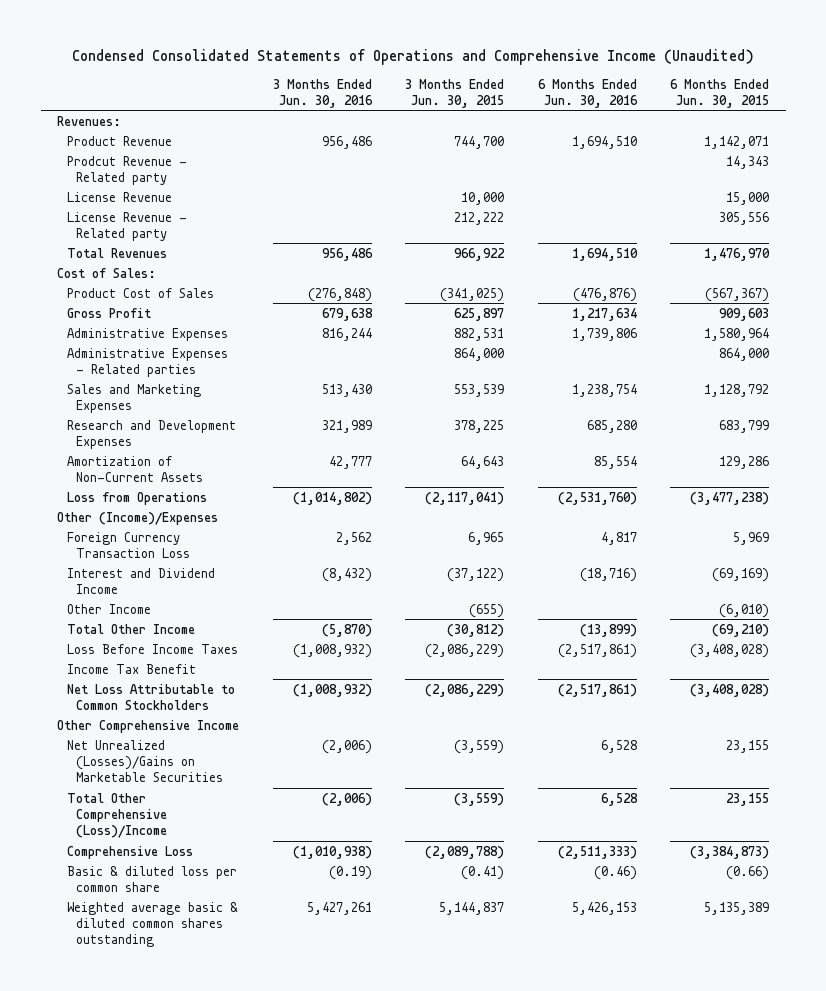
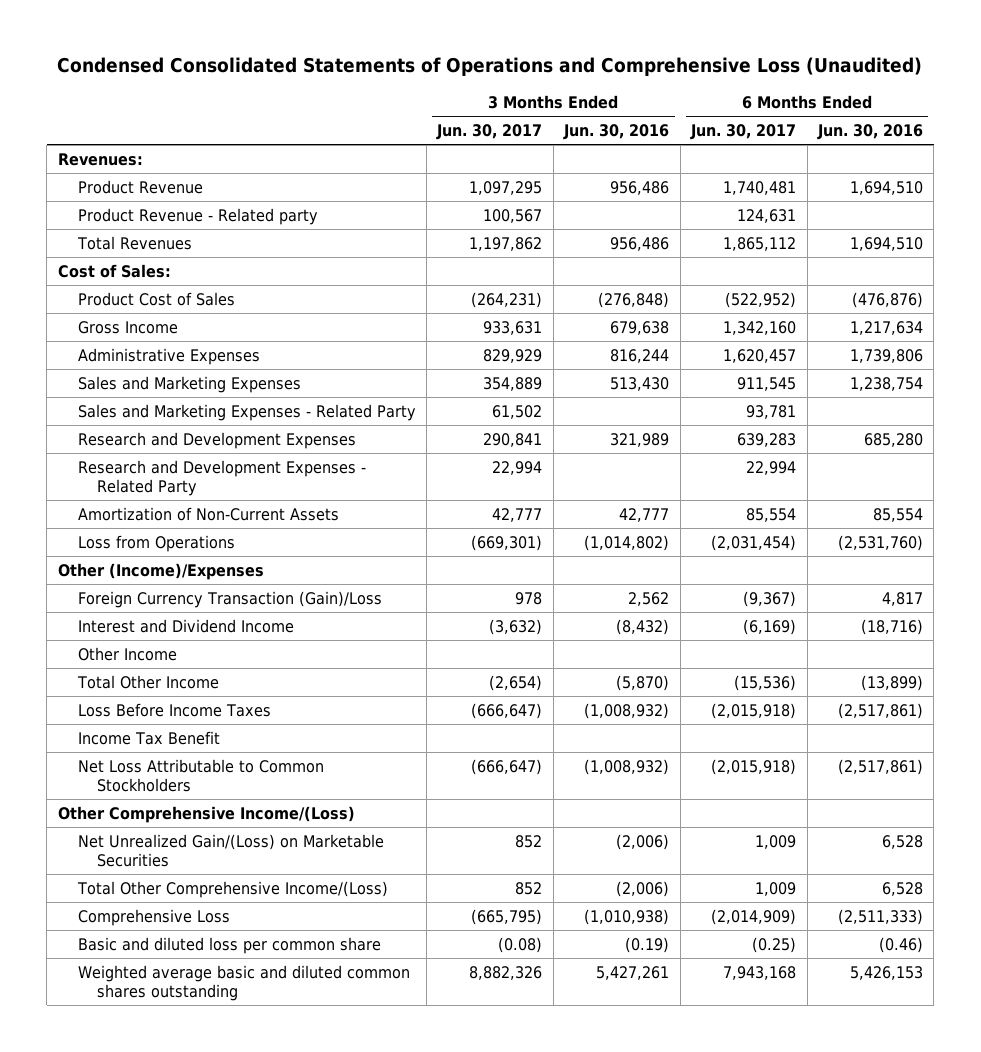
- Condensed Consolidated Statements of Operations and Comprehensive Income (Unaudited)
+ Condensed Consolidated Statements of Operations and Comprehensive Loss (Unaudited)
- | 3 Months Ended Jun. 30, 2016 | 3 Months Ended Jun. 30, 2015 | 6 Months Ended Jun. 30, 2016 | 6 Months Ended Jun. 30, 2015
+ | 3 Months Ended Jun. 30, 2017 | 3 Months Ended Jun. 30, 2016 | 6 Months Ended Jun. 30, 2017 | 6 Months Ended Jun. 30, 2016
- Prodcut Revenue - Related party | | | | 14,343
- License Revenue | | 10,000 | | 15,000
- License Revenue - Related party | | 212,222 | | 305,556
+ Product Revenue - Related party | 100,567 | | 124,631 |
- Gross Profit | 679,638 | 625,897 | 1,217,634 | 909,603
+ Gross Income | 933,631 | 679,638 | 1,342,160 | 1,217,634
- Administrative Expenses - Related parties | | 864,000 | | 864,000
+ Sales and Marketing Expenses - Related Party | 61,502 | | 93,781 |
+ Research and Development Expenses - Related Party | 22,994 | | 22,994 |
- Foreign Currency Transaction Loss | 2,562 | 6,965 | 4,817 | 5,969
+ Foreign Currency Transaction (Gain)/Loss | 978 | 2,562 | (9,367) | 4,817
- Other Comprehensive Income
- Net Unrealized (Losses)/Gains on Marketable Securities | (2,006) | (3,559) | 6,528 | 23,155
- Total Other Comprehensive (Loss)/Income | (2,006) | (3,559) | 6,528 | 23,155
+ Other Comprehensive Income/(Loss)
+ Net Unrealized Gain/(Loss) on Marketable Securities | 852 | (2,006) | 1,009 | 6,528
+ Total Other Comprehensive Income/(Loss) | 852 | (2,006) | 1,009 | 6,528
- Basic & diluted loss per common share | (0.19) | (0.41) | (0.46) | (0.66)
- Weighted average basic & diluted common shares outstanding | 5,427,261 | 5,144,837 | 5,426,153 | 5,135,389
+ Basic and diluted loss per common share | (0.08) | (0.19) | (0.25) | (0.46)
+ Weighted average basic and diluted common shares outstanding | 8,882,326 | 5,427,261 | 7,943,168 | 5,426,153

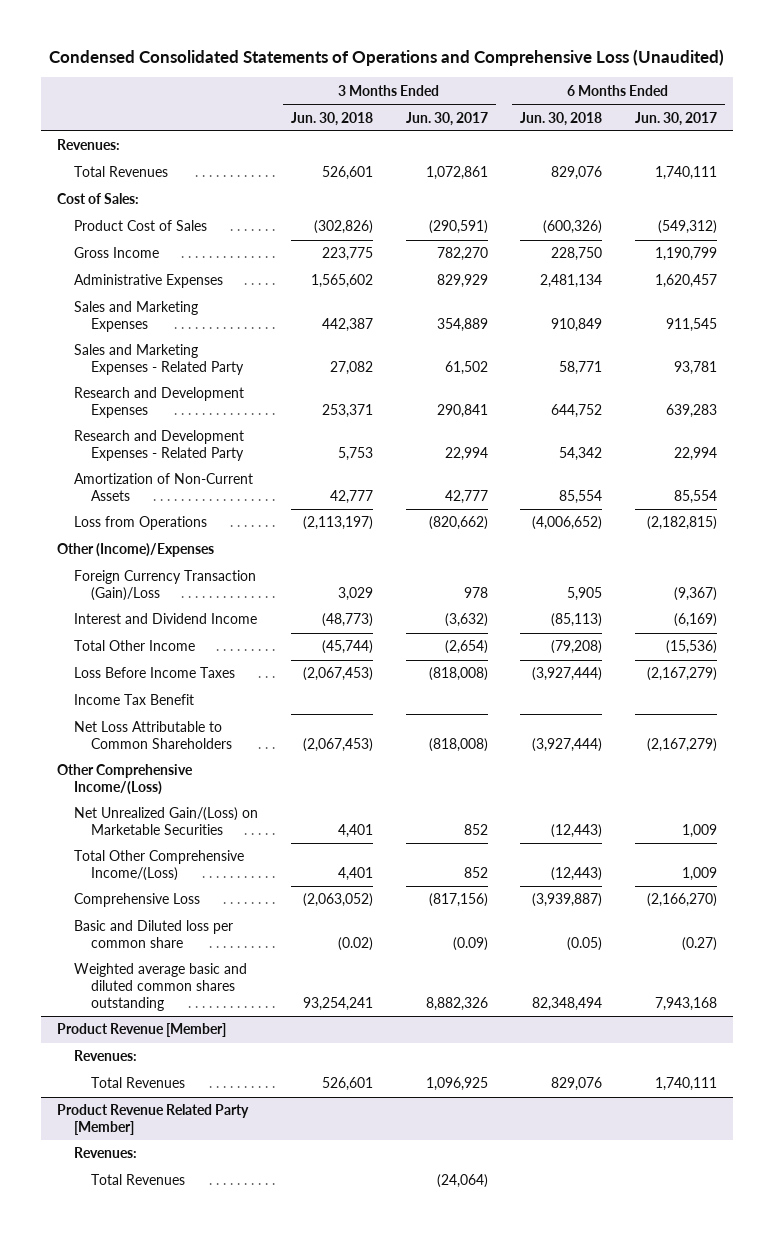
- | 3 Months Ended Jun. 30, 2017 | 3 Months Ended Jun. 30, 2016 | 6 Months Ended Jun. 30, 2017 | 6 Months Ended Jun. 30, 2016
+ | 3 Months Ended Jun. 30, 2018 | 3 Months Ended Jun. 30, 2017 | 6 Months Ended Jun. 30, 2018 | 6 Months Ended Jun. 30, 2017
- Product Revenue | 1,097,295 | 956,486 | 1,740,481 | 1,694,510
- Product Revenue - Related party | 100,567 | | 124,631 |
- Total Revenues | 1,197,862 | 956,486 | 1,865,112 | 1,694,510
+ Total Revenues | 526,601 | 1,072,861 | 829,076 | 1,740,111
- Product Cost of Sales | (264,231) | (276,848) | (522,952) | (476,876)
- Gross Income | 933,631 | 679,638 | 1,342,160 | 1,217,634
+ Product Cost of Sales | (302,826) | (290,591) | (600,326) | (549,312)
+ Gross Income | 223,775 | 782,270 | 228,750 | 1,190,799
- Loss from Operations | (669,301) | (1,014,802) | (2,031,454) | (2,531,760)
+ Loss from Operations | (2,113,197) | (820,662) | (4,006,652) | (2,182,815)
- Other Income
- Loss Before Income Taxes | (666,647) | (1,008,932) | (2,015,918) | (2,517,861)
+ Loss Before Income Taxes | (2,067,453) | (818,008) | (3,927,444) | (2,167,279)
- Net Loss Attributable to Common Stockholders | (666,647) | (1,008,932) | (2,015,918) | (2,517,861)
+ Net Loss Attributable to Common Shareholders | (2,067,453) | (818,008) | (3,927,444) | (2,167,279)
- Comprehensive Loss | (665,795) | (1,010,938) | (2,014,909) | (2,511,333)
- Basic and diluted loss per common share | (0.08) | (0.19) | (0.25) | (0.46)
+ Comprehensive Loss | (2,063,052) | (817,156) | (3,939,887) | (2,166,270)
+ Basic and Diluted loss per common share | (0.02) | (0.09) | (0.05) | (0.27)
+ Product Revenue [Member]
+ Revenues:
+ Total Revenues | 526,601 | 1,096,925 | 829,076 | 1,740,111
+ Product Revenue Related Party [Member]
+ Revenues:
+ Total Revenues | | (24,064) | |

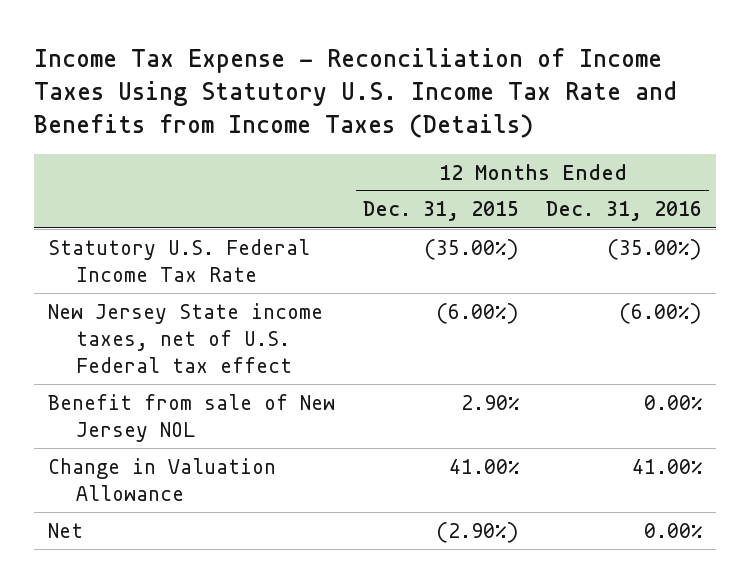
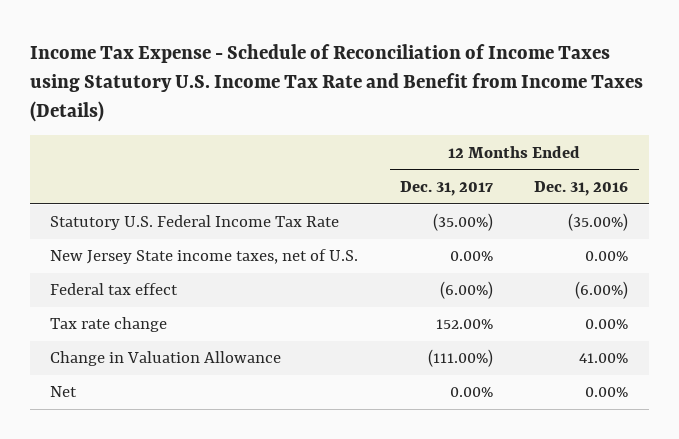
- Income Tax Expense - Reconciliation of Income Taxes Using Statutory U.S. Income Tax Rate and Benefits from Income Taxes (Details)
+ Income Tax Expense - Schedule of Reconciliation of Income Taxes using Statutory U.S. Income Tax Rate and Benefit from Income Taxes (Details)
- | 12 Months Ended Dec. 31, 2015 | 12 Months Ended Dec. 31, 2016
+ | 12 Months Ended Dec. 31, 2017 | 12 Months Ended Dec. 31, 2016
- New Jersey State income taxes, net of U.S. Federal tax effect | (6.00%) | (6.00%)
- Benefit from sale of New Jersey NOL | 2.90% | 0.00%
+ New Jersey State income taxes, net of U.S. | 0.00% | 0.00%
+ Federal tax effect | (6.00%) | (6.00%)
+ Tax rate change | 152.00% | 0.00%

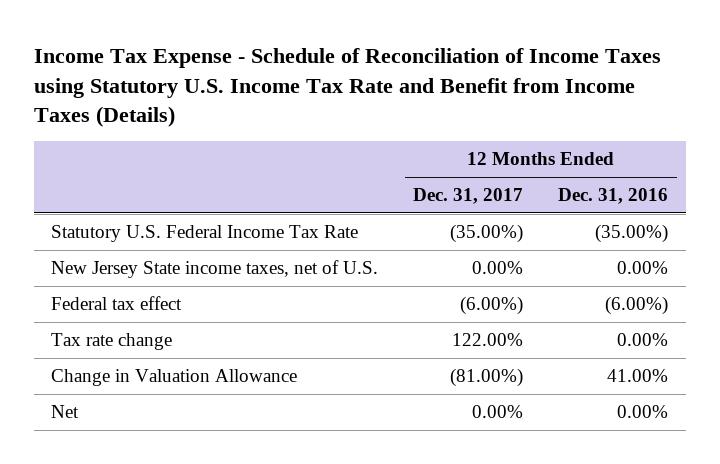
- Tax rate change | 152.00% | 0.00%
- Change in Valuation Allowance | (111.00%) | 41.00%
+ Tax rate change | 122.00% | 0.00%
+ Change in Valuation Allowance | (81.00%) | 41.00%

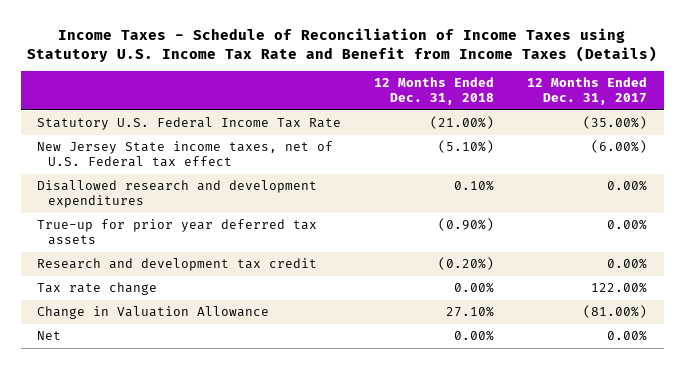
- Income Tax Expense - Schedule of Reconciliation of Income Taxes using Statutory U.S. Income Tax Rate and Benefit from Income Taxes (Details)
+ Income Taxes - Schedule of Reconciliation of Income Taxes using Statutory U.S. Income Tax Rate and Benefit from Income Taxes (Details)
- | 12 Months Ended Dec. 31, 2017 | 12 Months Ended Dec. 31, 2016
+ | 12 Months Ended Dec. 31, 2018 | 12 Months Ended Dec. 31, 2017
- New Jersey State income taxes, net of U.S. | 0.00% | 0.00%
- Federal tax effect | (6.00%) | (6.00%)
+ New Jersey State income taxes, net of U.S. Federal tax effect | (5.10%) | (6.00%)
+ Disallowed research and development expenditures | 0.10% | 0.00%
+ True-up for prior year deferred tax assets | (0.90%) | 0.00%
+ Research and development tax credit | (0.20%) | 0.00%

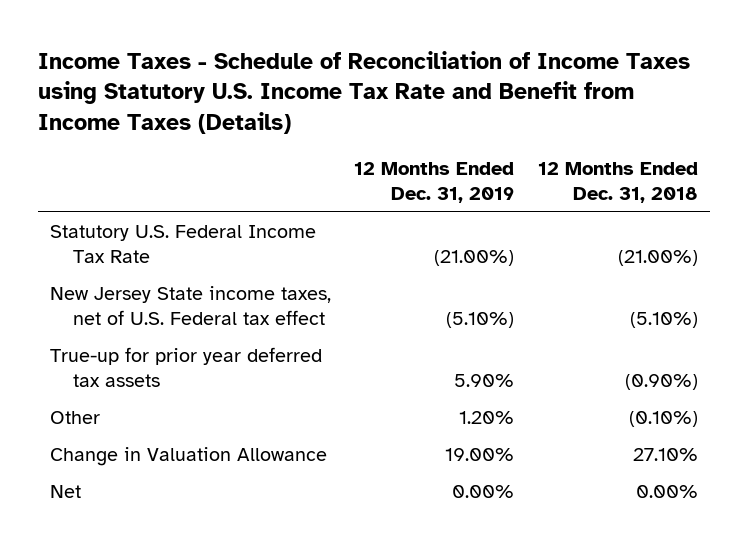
- | 12 Months Ended Dec. 31, 2018 | 12 Months Ended Dec. 31, 2017
+ | 12 Months Ended Dec. 31, 2019 | 12 Months Ended Dec. 31, 2018
- Disallowed research and development expenditures | 0.10% | 0.00%
- Research and development tax credit | (0.20%) | 0.00%
- Tax rate change | 0.00% | 122.00%
+ Other | 1.20% | (0.10%)

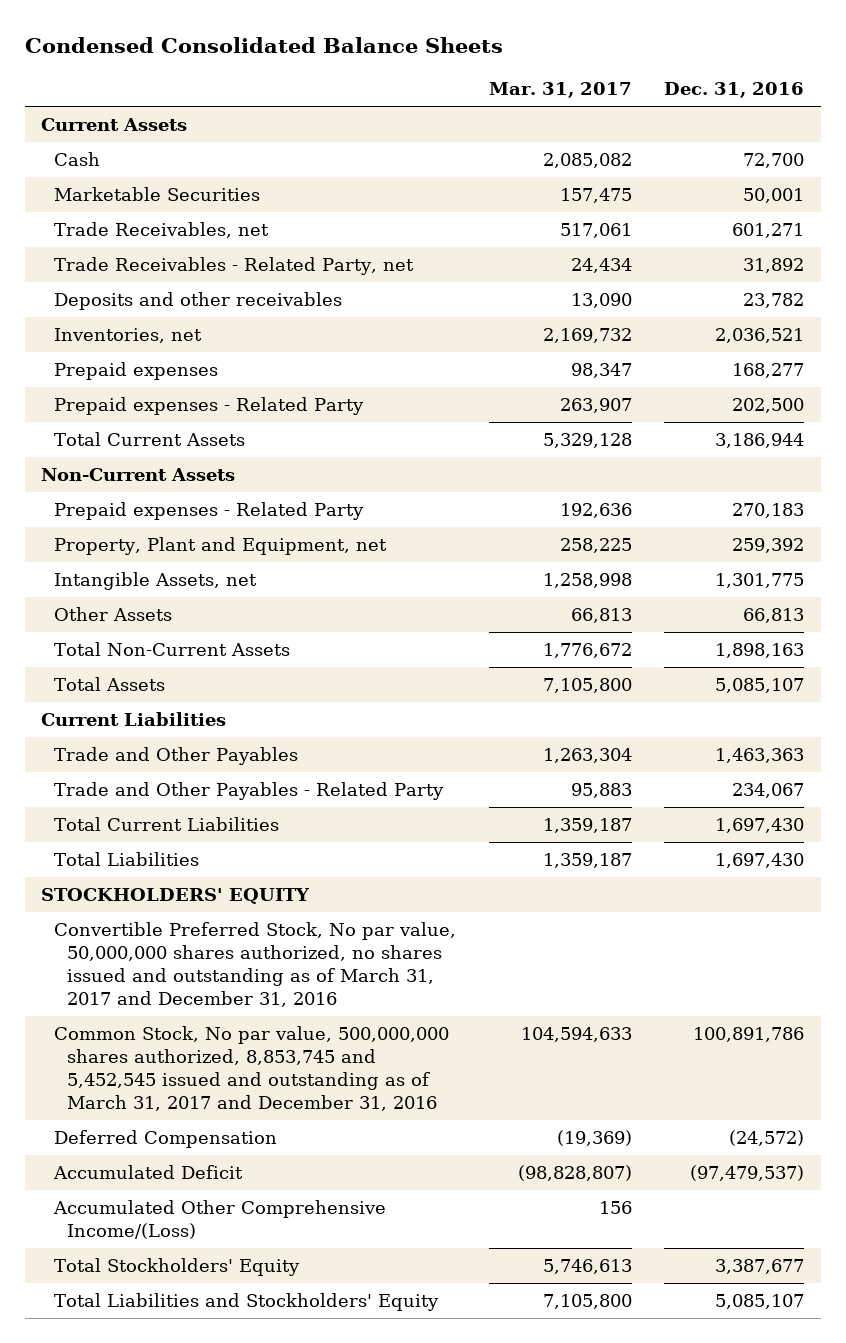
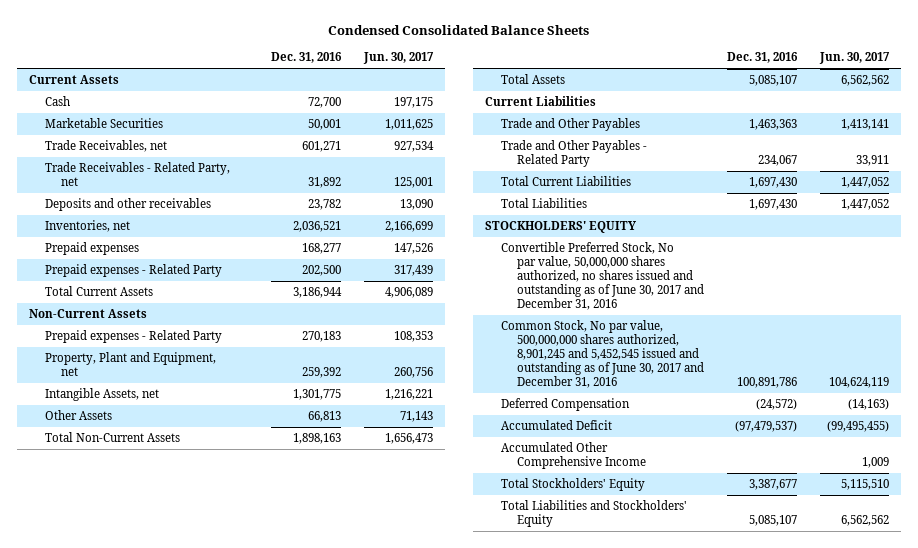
- | Mar. 31, 2017 | Dec. 31, 2016
+ | Dec. 31, 2016 | Jun. 30, 2017
- Convertible Preferred Stock, No par value, 50,000,000 shares authorized, no shares issued and outstanding as of March 31, 2017 and December 31, 2016
- Common Stock, No par value, 500,000,000 shares authorized, 8,853,745 and 5,452,545 issued and outstanding as of March 31, 2017 and December 31, 2016 | 104,594,633 | 100,891,786
+ Convertible Preferred Stock, No par value, 50,000,000 shares authorized, no shares issued and outstanding as of June 30, 2017 and December 31, 2016
+ Common Stock, No par value, 500,000,000 shares authorized, 8,901,245 and 5,452,545 issued and outstanding as of June 30, 2017 and December 31, 2016 | 100,891,786 | 104,624,119
- Accumulated Other Comprehensive Income/(Loss) | 156 |
+ Accumulated Other Comprehensive Income | | 1,009

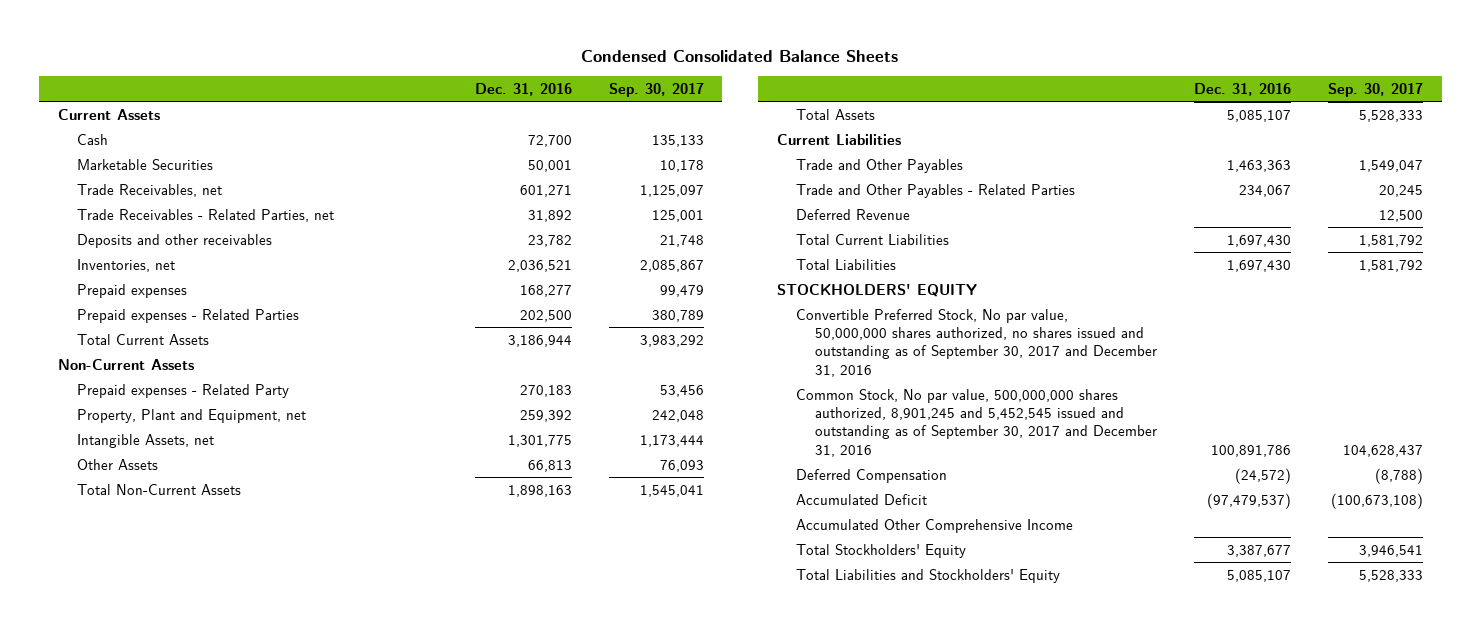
- | Dec. 31, 2016 | Jun. 30, 2017
+ | Dec. 31, 2016 | Sep. 30, 2017
- Trade Receivables - Related Party, net | 31,892 | 125,001
+ Trade Receivables - Related Parties, net | 31,892 | 125,001
- Prepaid expenses - Related Party | 202,500 | 317,439
+ Prepaid expenses - Related Parties | 202,500 | 380,789
- Trade and Other Payables - Related Party | 234,067 | 33,911
+ Trade and Other Payables - Related Parties | 234,067 | 20,245
+ Deferred Revenue | | 12,500
- Convertible Preferred Stock, No par value, 50,000,000 shares authorized, no shares issued and outstanding as of June 30, 2017 and December 31, 2016
- Common Stock, No par value, 500,000,000 shares authorized, 8,901,245 and 5,452,545 issued and outstanding as of June 30, 2017 and December 31, 2016 | 100,891,786 | 104,624,119
+ Convertible Preferred Stock, No par value, 50,000,000 shares authorized, no shares issued and outstanding as of September 30, 2017 and December 31, 2016
+ Common Stock, No par value, 500,000,000 shares authorized, 8,901,245 and 5,452,545 issued and outstanding as of September 30, 2017 and December 31, 2016 | 100,891,786 | 104,628,437

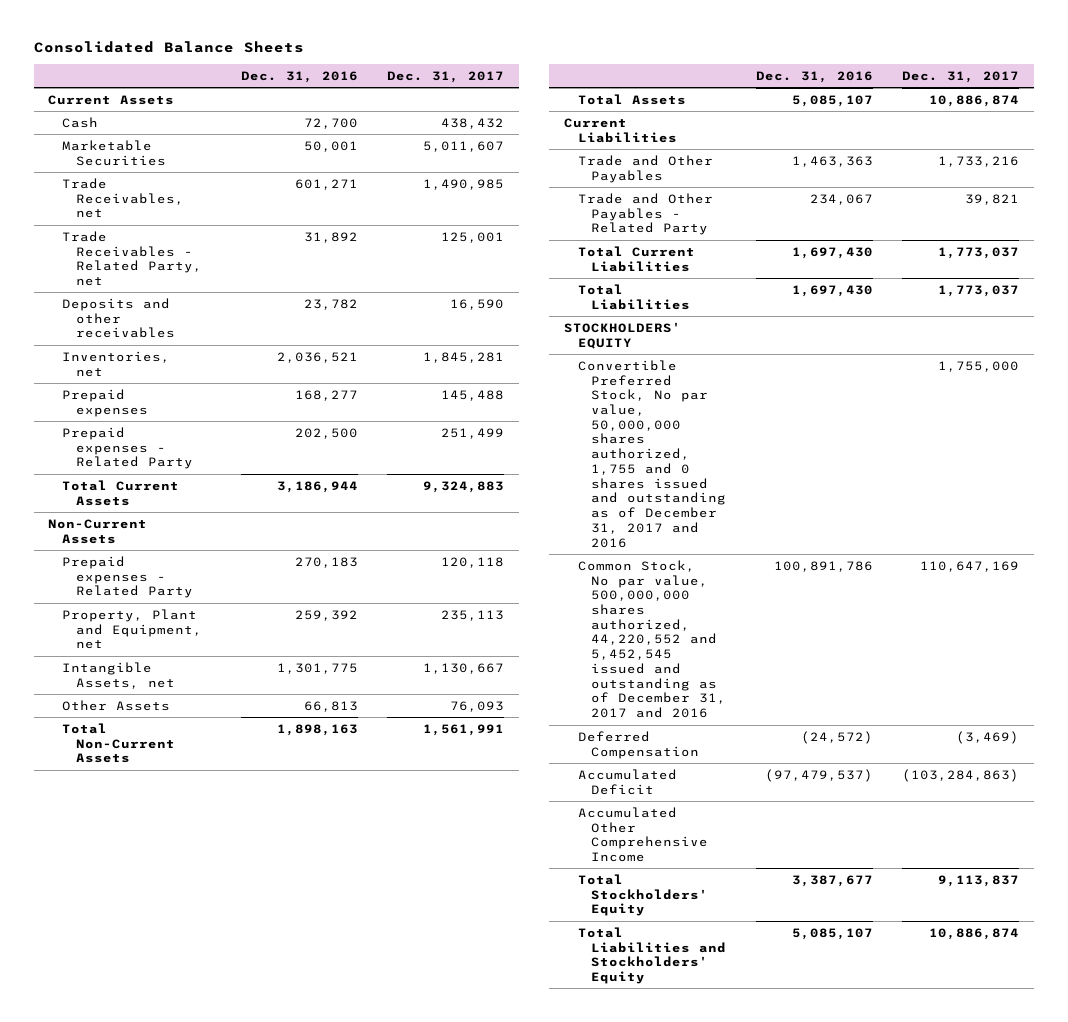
- Condensed Consolidated Balance Sheets
+ Consolidated Balance Sheets
- | Dec. 31, 2016 | Sep. 30, 2017
+ | Dec. 31, 2016 | Dec. 31, 2017
- Trade Receivables - Related Parties, net | 31,892 | 125,001
+ Trade Receivables - Related Party, net | 31,892 | 125,001
- Prepaid expenses - Related Parties | 202,500 | 380,789
+ Prepaid expenses - Related Party | 202,500 | 251,499
- Trade and Other Payables - Related Parties | 234,067 | 20,245
- Deferred Revenue | | 12,500
+ Trade and Other Payables - Related Party | 234,067 | 39,821
- Convertible Preferred Stock, No par value, 50,000,000 shares authorized, no shares issued and outstanding as of September 30, 2017 and December 31, 2016
- Common Stock, No par value, 500,000,000 shares authorized, 8,901,245 and 5,452,545 issued and outstanding as of September 30, 2017 and December 31, 2016 | 100,891,786 | 104,628,437
+ Convertible Preferred Stock, No par value, 50,000,000 shares authorized, 1,755 and 0 shares issued and outstanding as of December 31, 2017 and 2016 | | 1,755,000
+ Common Stock, No par value, 500,000,000 shares authorized, 44,220,552 and 5,452,545 issued and outstanding as of December 31, 2017 and 2016 | 100,891,786 | 110,647,169

